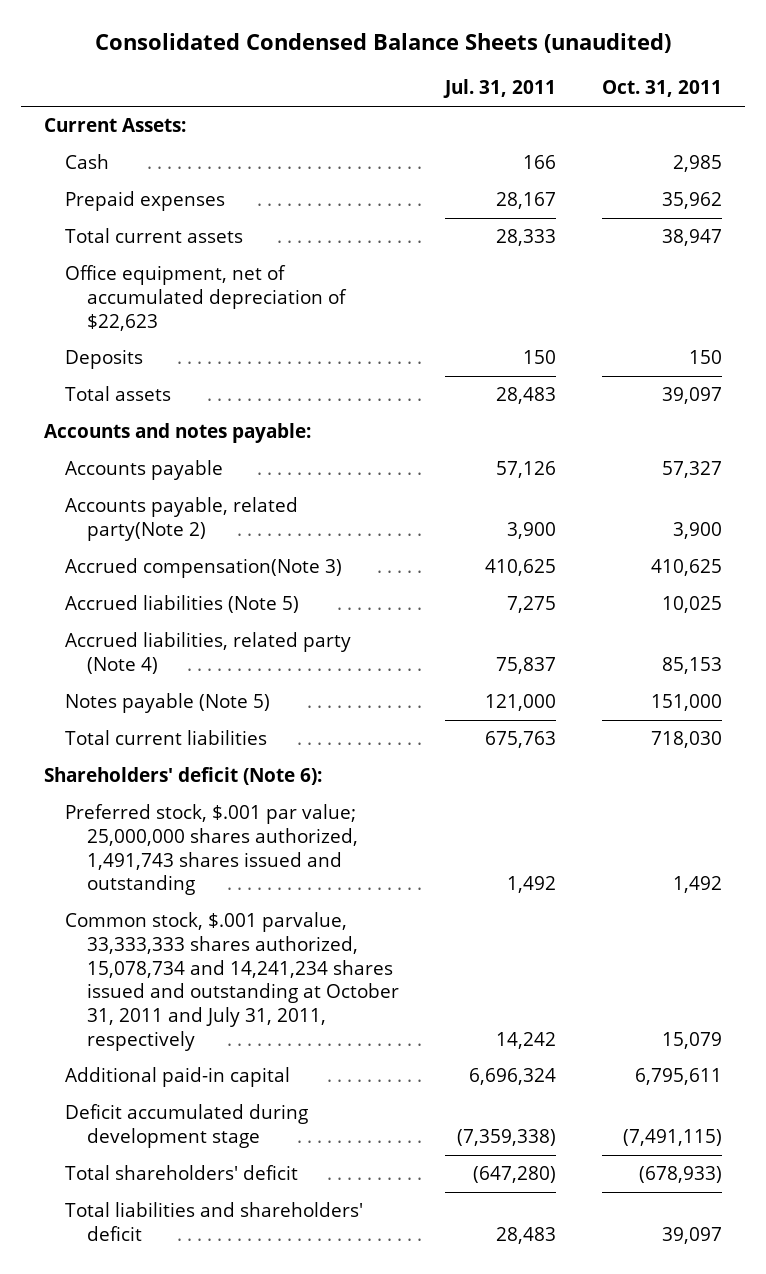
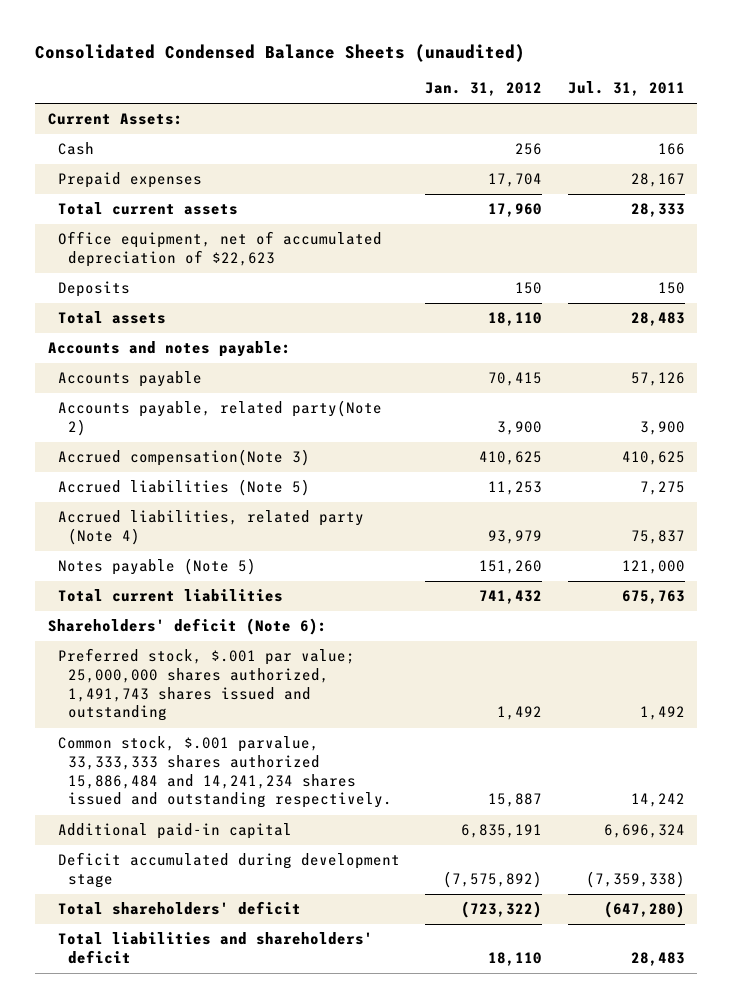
- | Jul. 31, 2011 | Oct. 31, 2011
+ | Jan. 31, 2012 | Jul. 31, 2011
- Common stock, $.001 parvalue, 33,333,333 shares authorized, 15,078,734 and 14,241,234 shares issued and outstanding at October 31, 2011 and July 31, 2011, respectively | 14,242 | 15,079
+ Common stock, $.001 parvalue, 33,333,333 shares authorized 15,886,484 and 14,241,234 shares issued and outstanding respectively. | 15,887 | 14,242

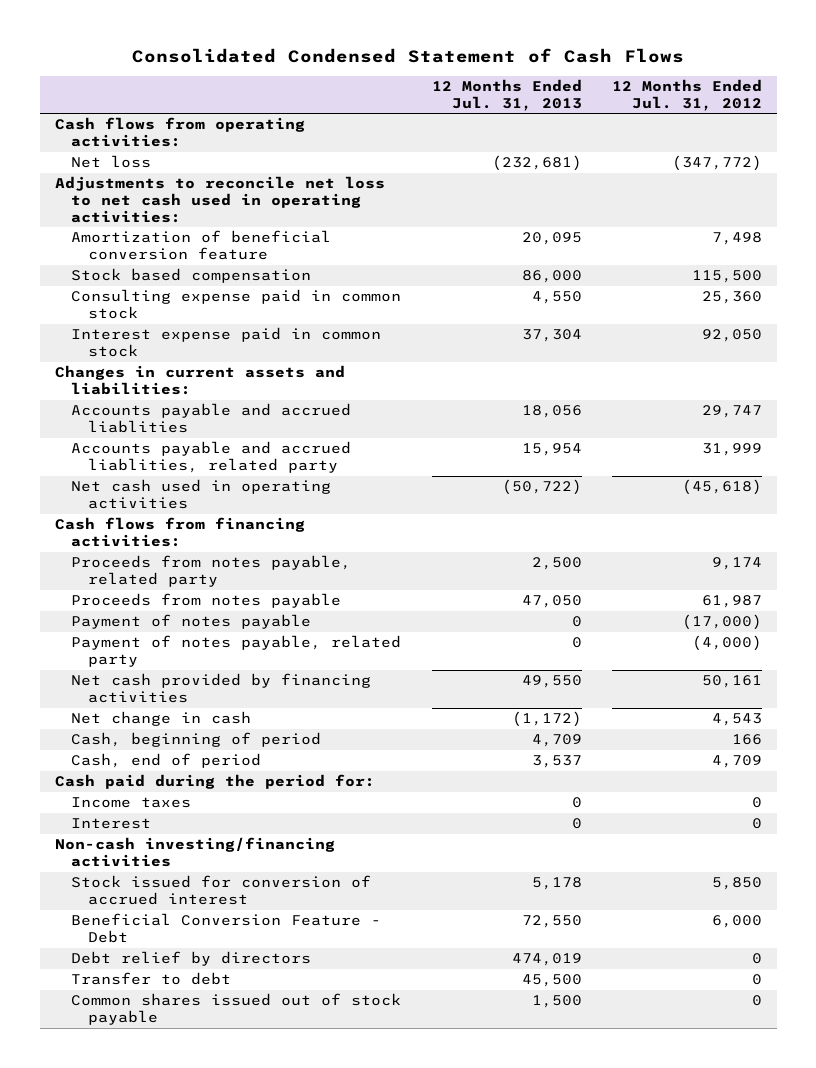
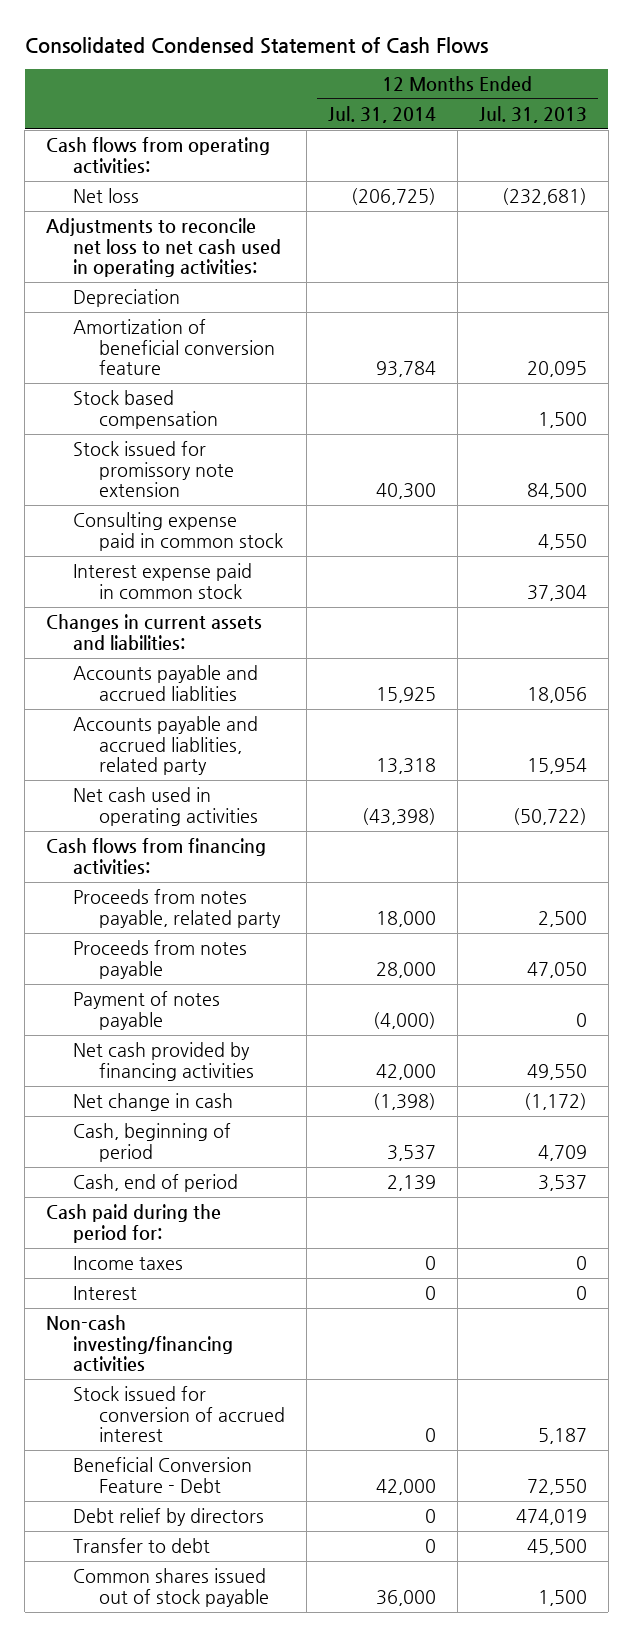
- | 12 Months Ended Jul. 31, 2013 | 12 Months Ended Jul. 31, 2012
+ | 12 Months Ended Jul. 31, 2014 | 12 Months Ended Jul. 31, 2013
+ Depreciation
- Stock based compensation | 86,000 | 115,500
+ Stock based compensation | | 1,500
+ Stock issued for promissory note extension | 40,300 | 84,500
- Payment of notes payable, related party | 0 | (4,000)
- Stock issued for conversion of accrued interest | 5,178 | 5,850
+ Stock issued for conversion of accrued interest | 0 | 5,187

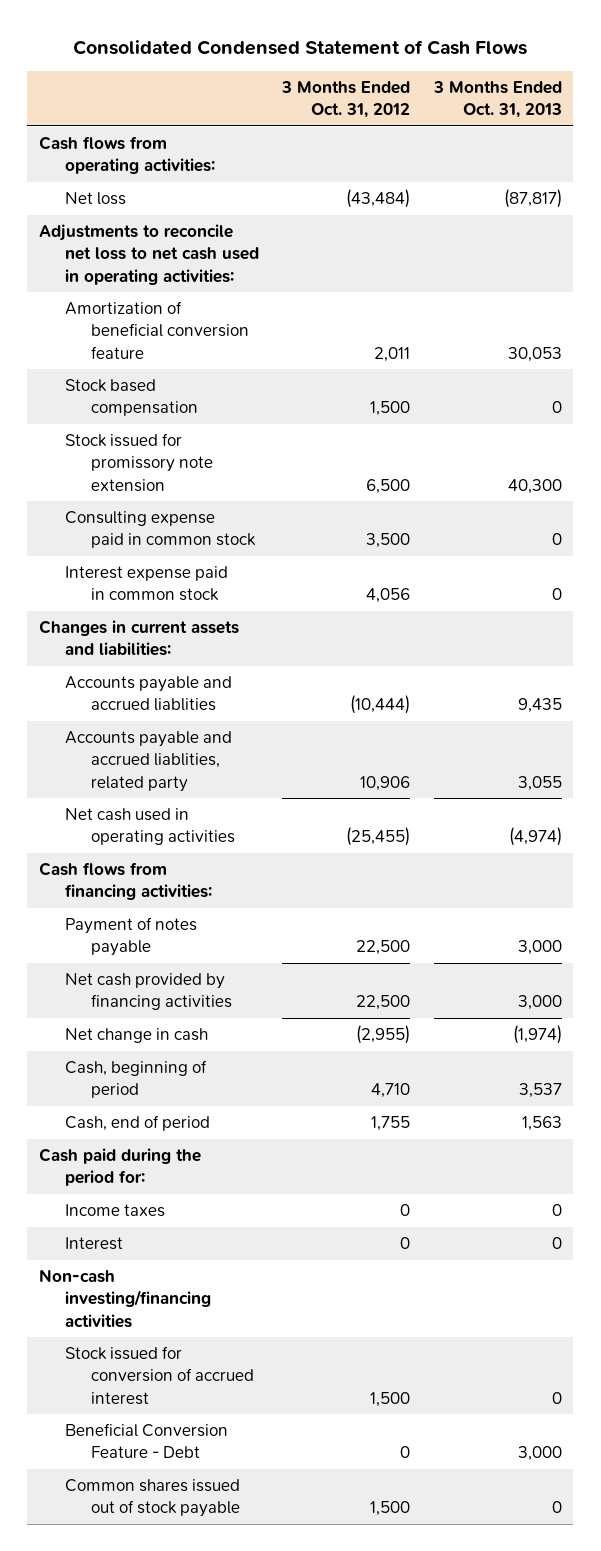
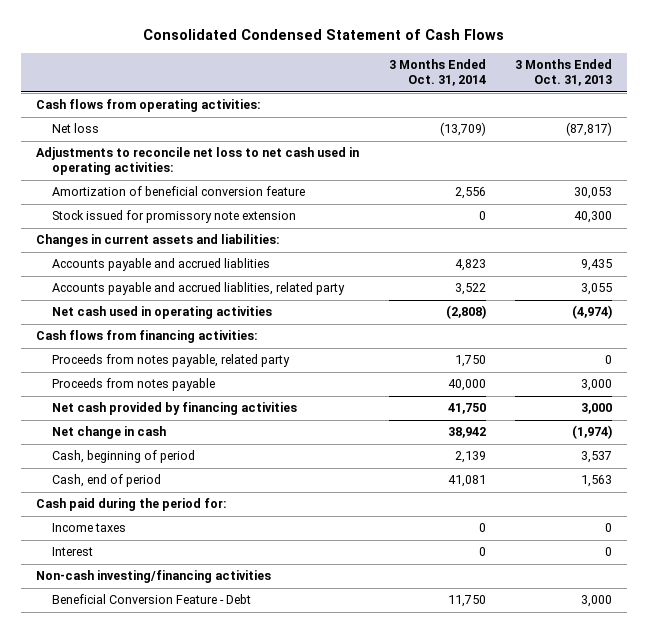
- | 3 Months Ended Oct. 31, 2012 | 3 Months Ended Oct. 31, 2013
+ | 3 Months Ended Oct. 31, 2014 | 3 Months Ended Oct. 31, 2013
- Stock based compensation | 1,500 | 0
- Consulting expense paid in common stock | 3,500 | 0
- Interest expense paid in common stock | 4,056 | 0
- Payment of notes payable | 22,500 | 3,000
+ Proceeds from notes payable, related party | 1,750 | 0
+ Proceeds from notes payable | 40,000 | 3,000
- Stock issued for conversion of accrued interest | 1,500 | 0
- Common shares issued out of stock payable | 1,500 | 0

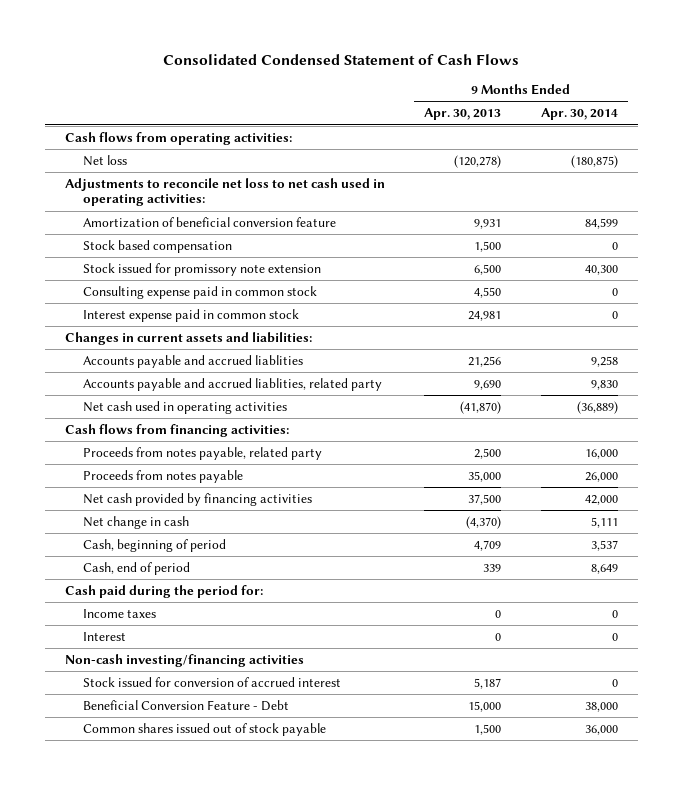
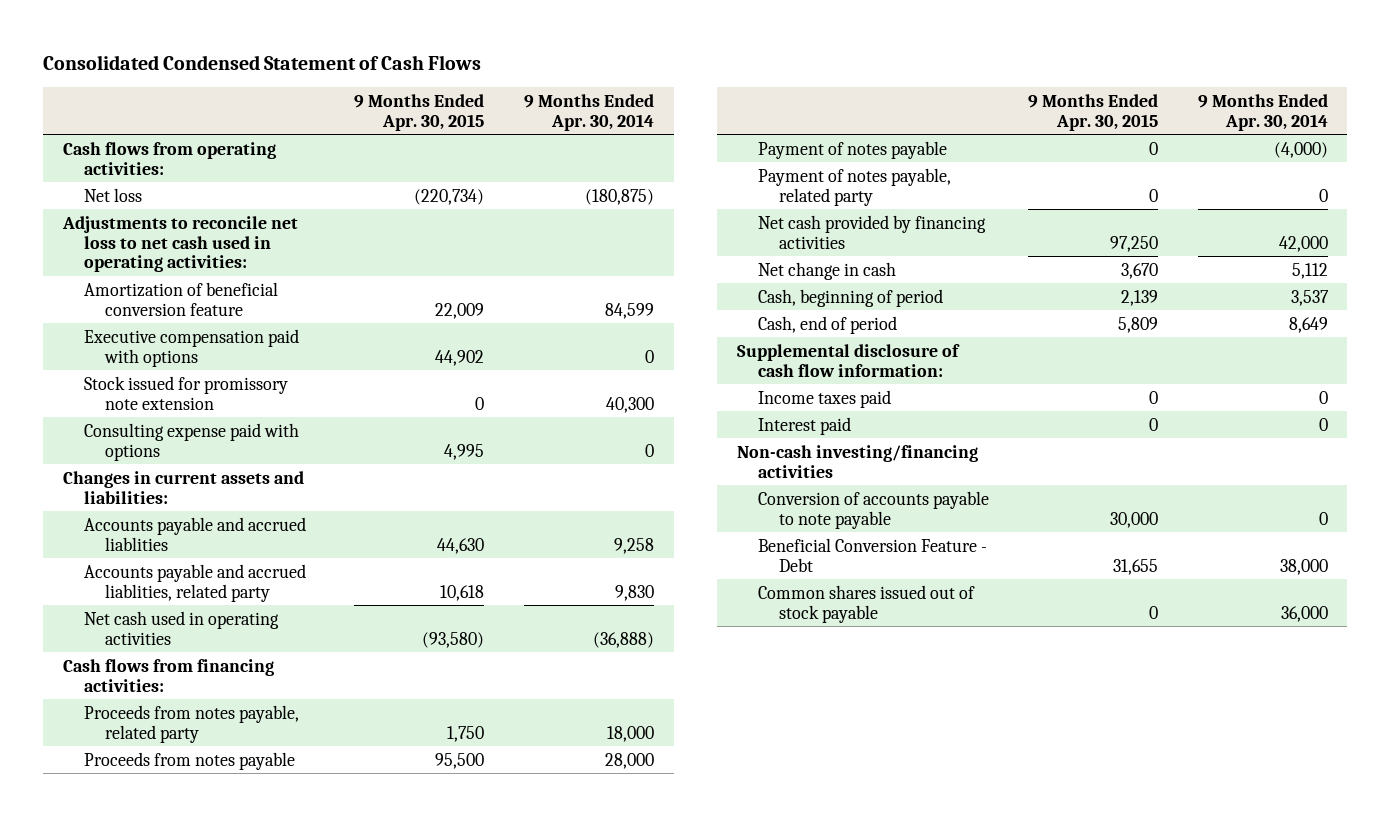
- | 9 Months Ended Apr. 30, 2013 | 9 Months Ended Apr. 30, 2014
+ | 9 Months Ended Apr. 30, 2015 | 9 Months Ended Apr. 30, 2014
- Stock based compensation | 1,500 | 0
+ Executive compensation paid with options | 44,902 | 0
- Consulting expense paid in common stock | 4,550 | 0
- Interest expense paid in common stock | 24,981 | 0
+ Consulting expense paid with options | 4,995 | 0
- Net cash used in operating activities | (41,870) | (36,889)
+ Net cash used in operating activities | (93,580) | (36,888)
- Proceeds from notes payable, related party | 2,500 | 16,000
- Proceeds from notes payable | 35,000 | 26,000
+ Proceeds from notes payable, related party | 1,750 | 18,000
+ Proceeds from notes payable | 95,500 | 28,000
+ Payment of notes payable | 0 | (4,000)
+ Payment of notes payable, related party | 0 | 0
- Net change in cash | (4,370) | 5,111
+ Net change in cash | 3,670 | 5,112
- Cash paid during the period for:
- Income taxes | 0 | 0
- Interest | 0 | 0
+ Supplemental disclosure of cash flow information:
+ Income taxes paid | 0 | 0
+ Interest paid | 0 | 0
- Stock issued for conversion of accrued interest | 5,187 | 0
+ Conversion of accounts payable to note payable | 30,000 | 0

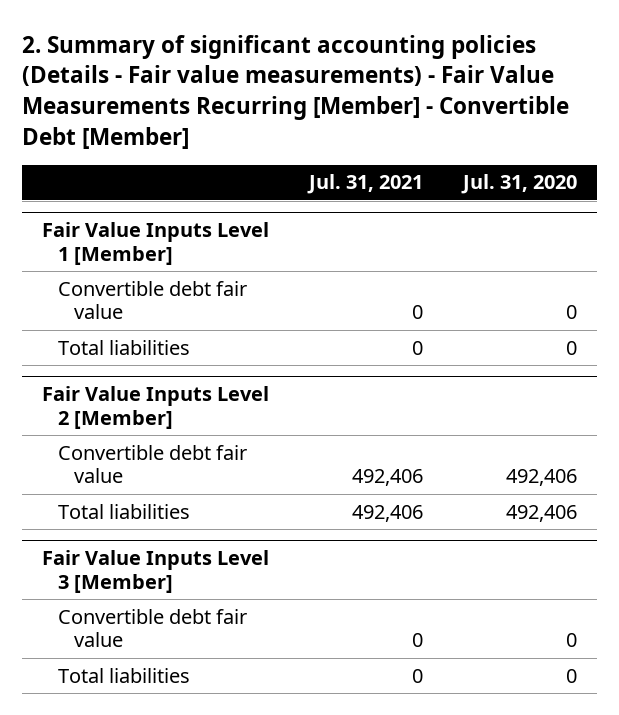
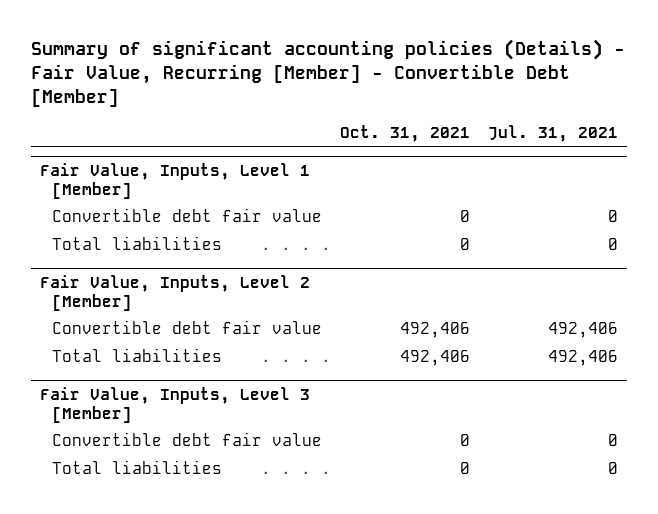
- 2. Summary of significant accounting policies (Details - Fair value measurements) - Fair Value Measurements Recurring [Member] - Convertible Debt [Member]
+ Summary of significant accounting policies (Details) - Fair Value, Recurring [Member] - Convertible Debt [Member]
- | Jul. 31, 2021 | Jul. 31, 2020
+ | Oct. 31, 2021 | Jul. 31, 2021
- Fair Value Inputs Level 1 [Member]
+ Fair Value, Inputs, Level 1 [Member]
- Fair Value Inputs Level 2 [Member]
+ Fair Value, Inputs, Level 2 [Member]
- Fair Value Inputs Level 3 [Member]
+ Fair Value, Inputs, Level 3 [Member]

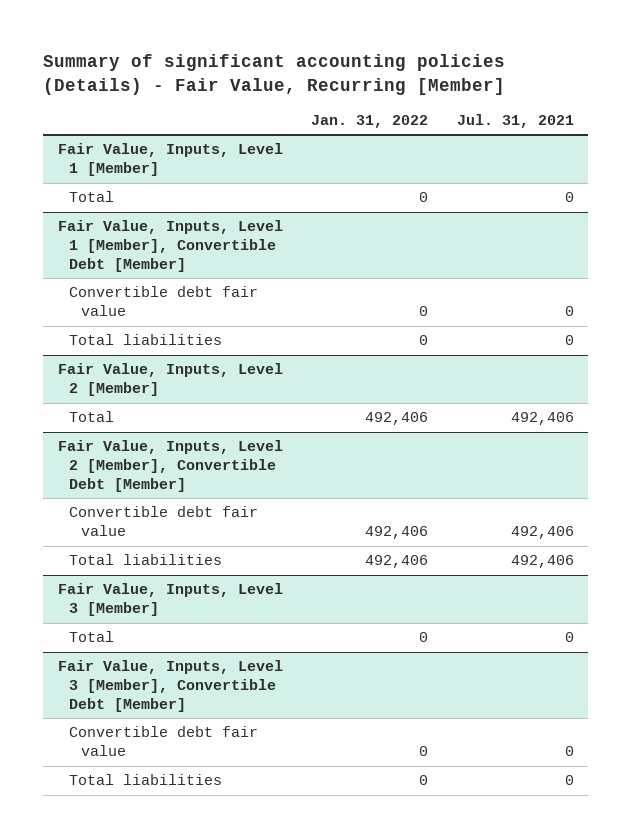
- Summary of significant accounting policies (Details) - Fair Value, Recurring [Member] - Convertible Debt [Member]
+ Summary of significant accounting policies (Details) - Fair Value, Recurring [Member]
- | Oct. 31, 2021 | Jul. 31, 2021
+ | Jan. 31, 2022 | Jul. 31, 2021
@ Fair Value, Inputs, Level 1 [Member]
+ Total | 0 | 0
+ Fair Value, Inputs, Level 1 [Member], Convertible Debt [Member]
@ Fair Value, Inputs, Level 2 [Member]
+ Total | 492,406 | 492,406
+ Fair Value, Inputs, Level 2 [Member], Convertible Debt [Member]
@ Fair Value, Inputs, Level 3 [Member]
+ Total | 0 | 0
+ Fair Value, Inputs, Level 3 [Member], Convertible Debt [Member]

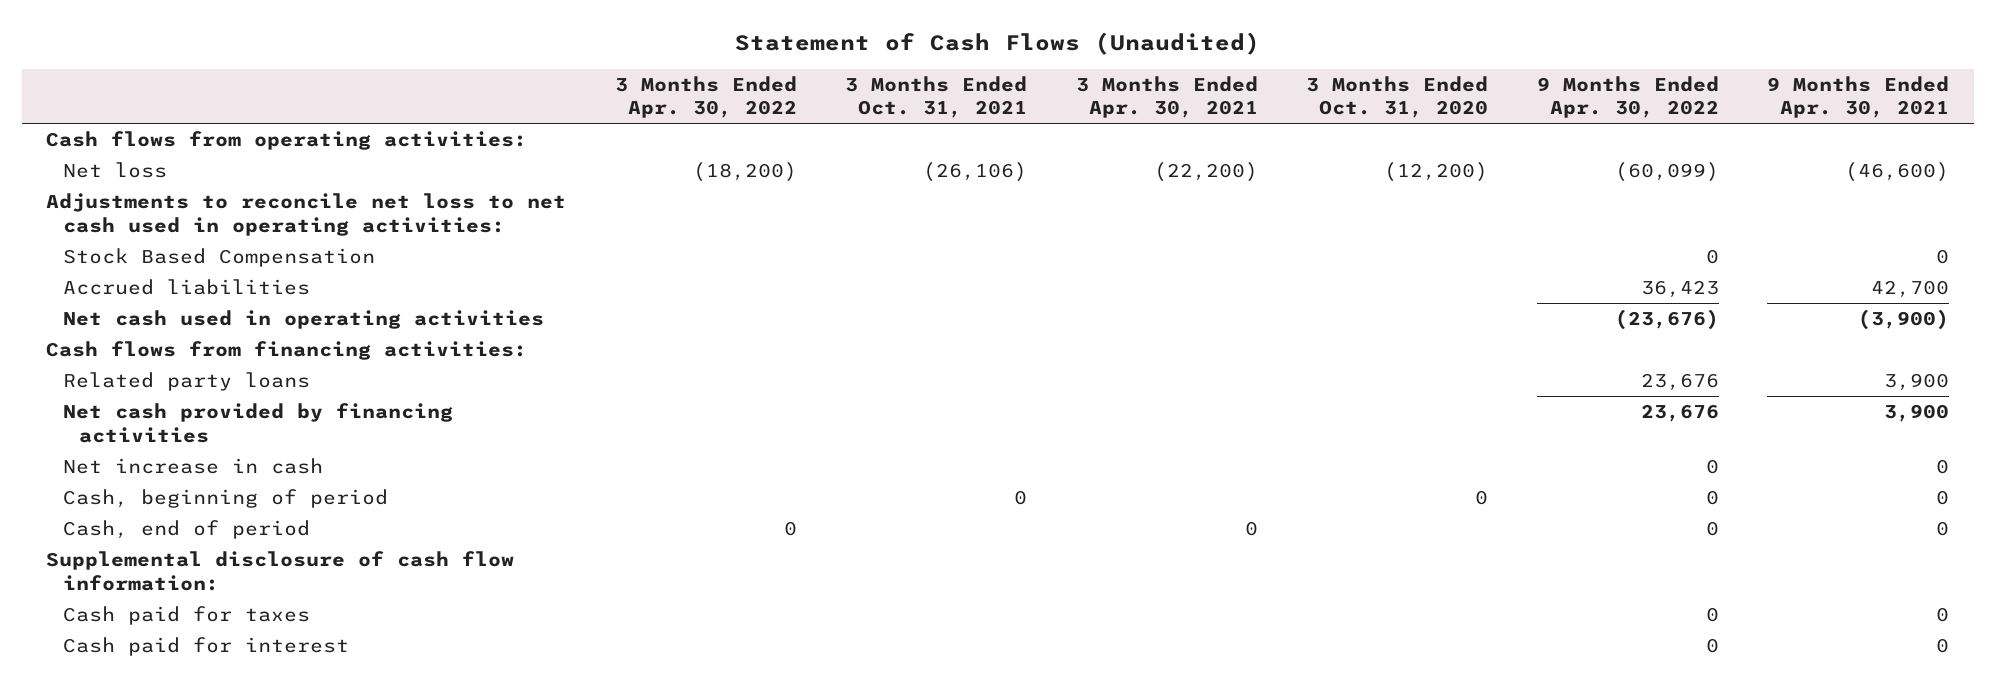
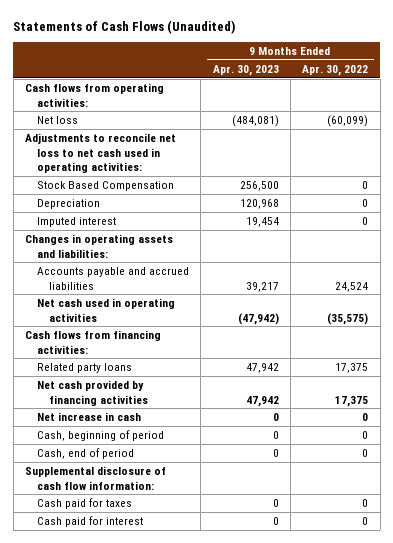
- Statement of Cash Flows (Unaudited)
+ Statements of Cash Flows (Unaudited)
- | 3 Months Ended Apr. 30, 2022 | 3 Months Ended Oct. 31, 2021 | 3 Months Ended Apr. 30, 2021 | 3 Months Ended Oct. 31, 2020 | 9 Months Ended Apr. 30, 2022 | 9 Months Ended Apr. 30, 2021
+ | 9 Months Ended Apr. 30, 2023 | 9 Months Ended Apr. 30, 2022
- Accrued liabilities | | | | | 36,423 | 42,700
- Net cash used in operating activities | | | | | (23,676) | (3,900)
+ Depreciation | 120,968 | 0
+ Imputed interest | 19,454 | 0
+ Changes in operating assets and liabilities:
+ Accounts payable and accrued liabilities | 39,217 | 24,524
+ Net cash used in operating activities | (47,942) | (35,575)
- Related party loans | | | | | 23,676 | 3,900
- Net cash provided by financing activities | | | | | 23,676 | 3,900
+ Related party loans | 47,942 | 17,375
+ Net cash provided by financing activities | 47,942 | 17,375

